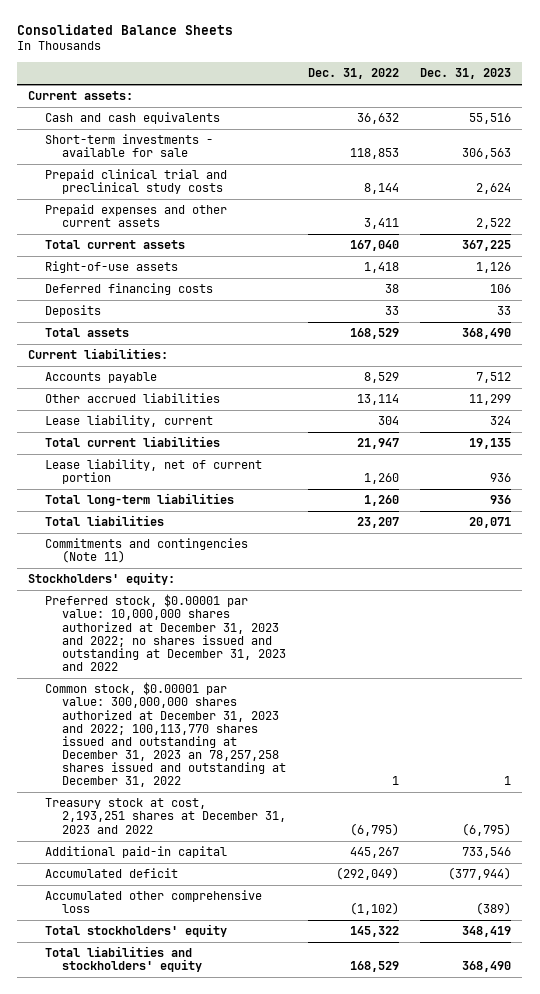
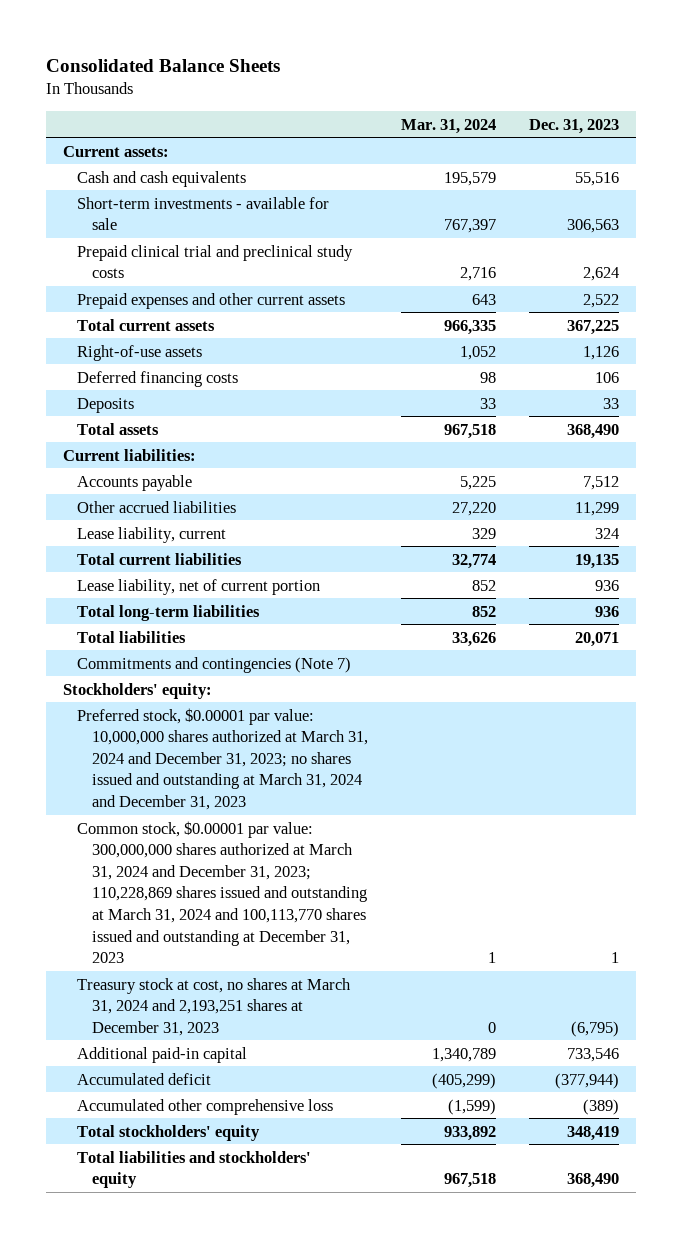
- | Dec. 31, 2022 | Dec. 31, 2023
+ | Mar. 31, 2024 | Dec. 31, 2023
- Commitments and contingencies (Note 11)
+ Commitments and contingencies (Note 7)
- Preferred stock, $0.00001 par value: 10,000,000 shares authorized at December 31, 2023 and 2022; no shares issued and outstanding at December 31, 2023 and 2022
- Common stock, $0.00001 par value: 300,000,000 shares authorized at December 31, 2023 and 2022; 100,113,770 shares issued and outstanding at December 31, 2023 an 78,257,258 shares issued and outstanding at December 31, 2022 | 1 | 1
- Treasury stock at cost, 2,193,251 shares at December 31, 2023 and 2022 | (6,795) | (6,795)
+ Preferred stock, $0.00001 par value: 10,000,000 shares authorized at March 31, 2024 and December 31, 2023; no shares issued and outstanding at March 31, 2024 and December 31, 2023
+ Common stock, $0.00001 par value: 300,000,000 shares authorized at March 31, 2024 and December 31, 2023; 110,228,869 shares issued and outstanding at March 31, 2024 and 100,113,770 shares issued and outstanding at December 31, 2023 | 1 | 1
+ Treasury stock at cost, no shares at March 31, 2024 and 2,193,251 shares at December 31, 2023 | 0 | (6,795)

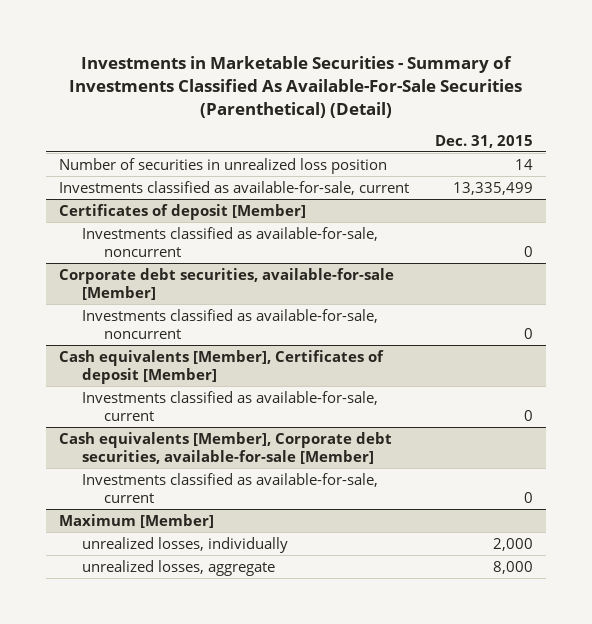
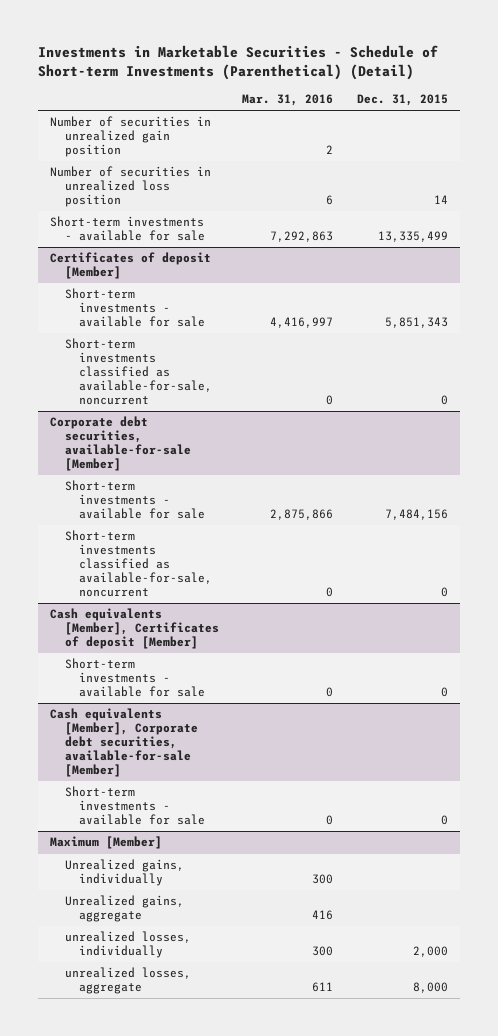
- Investments in Marketable Securities - Summary of Investments Classified As Available-For-Sale Securities (Parenthetical) (Detail)
+ Investments in Marketable Securities - Schedule of Short-term Investments (Parenthetical) (Detail)
- | Dec. 31, 2015
+ | Mar. 31, 2016 | Dec. 31, 2015
+ Number of securities in unrealized gain position | 2 |
- Investments classified as available-for-sale, current | 13,335,499
+ Short-term investments - available for sale | 7,292,863 | 13,335,499
@ Certificates of deposit [Member]
- Investments classified as available-for-sale, noncurrent | 0
+ Short-term investments - available for sale | 4,416,997 | 5,851,343
+ Short-term investments classified as available-for-sale, noncurrent | 0 | 0
@ Corporate debt securities, available-for-sale [Member]
- Investments classified as available-for-sale, noncurrent | 0
+ Short-term investments - available for sale | 2,875,866 | 7,484,156
+ Short-term investments classified as available-for-sale, noncurrent | 0 | 0
@ Cash equivalents [Member], Certificates of deposit [Member]
- Investments classified as available-for-sale, current | 0
+ Short-term investments - available for sale | 0 | 0
@ Cash equivalents [Member], Corporate debt securities, available-for-sale [Member]
- Investments classified as available-for-sale, current | 0
+ Short-term investments - available for sale | 0 | 0
@ Maximum [Member]
+ Unrealized gains, individually | 300 |
+ Unrealized gains, aggregate | 416 |

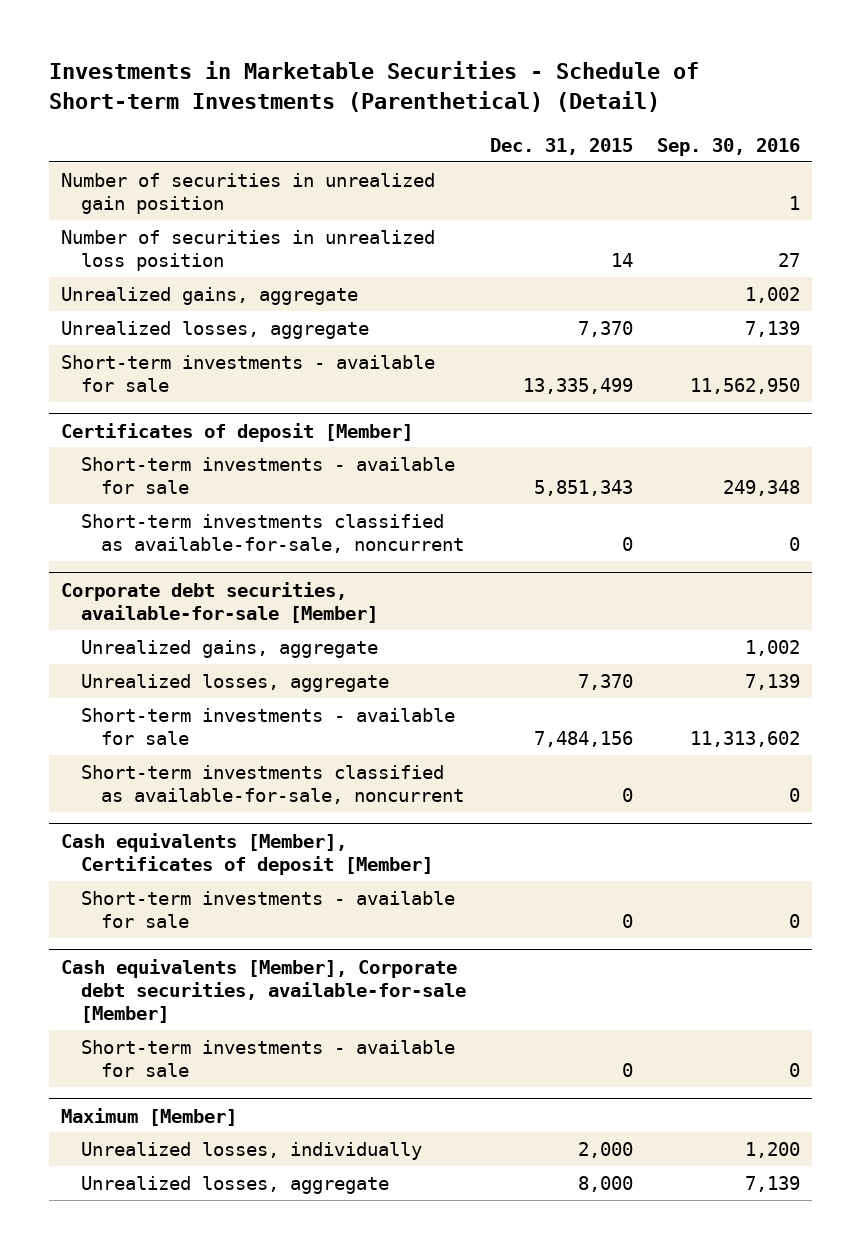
- | Mar. 31, 2016 | Dec. 31, 2015
+ | Dec. 31, 2015 | Sep. 30, 2016
+ Unrealized gains, aggregate | | 1,002
+ Unrealized losses, aggregate | 7,370 | 7,139
@ Corporate debt securities, available-for-sale [Member]
+ Unrealized gains, aggregate | | 1,002
+ Unrealized losses, aggregate | 7,370 | 7,139
@ Maximum [Member]
- Unrealized gains, individually | 300 |
- Unrealized gains, aggregate | 416 |
- unrealized losses, individually | 300 | 2,000
- unrealized losses, aggregate | 611 | 8,000
+ Unrealized losses, individually | 2,000 | 1,200
+ Unrealized losses, aggregate | 8,000 | 7,139

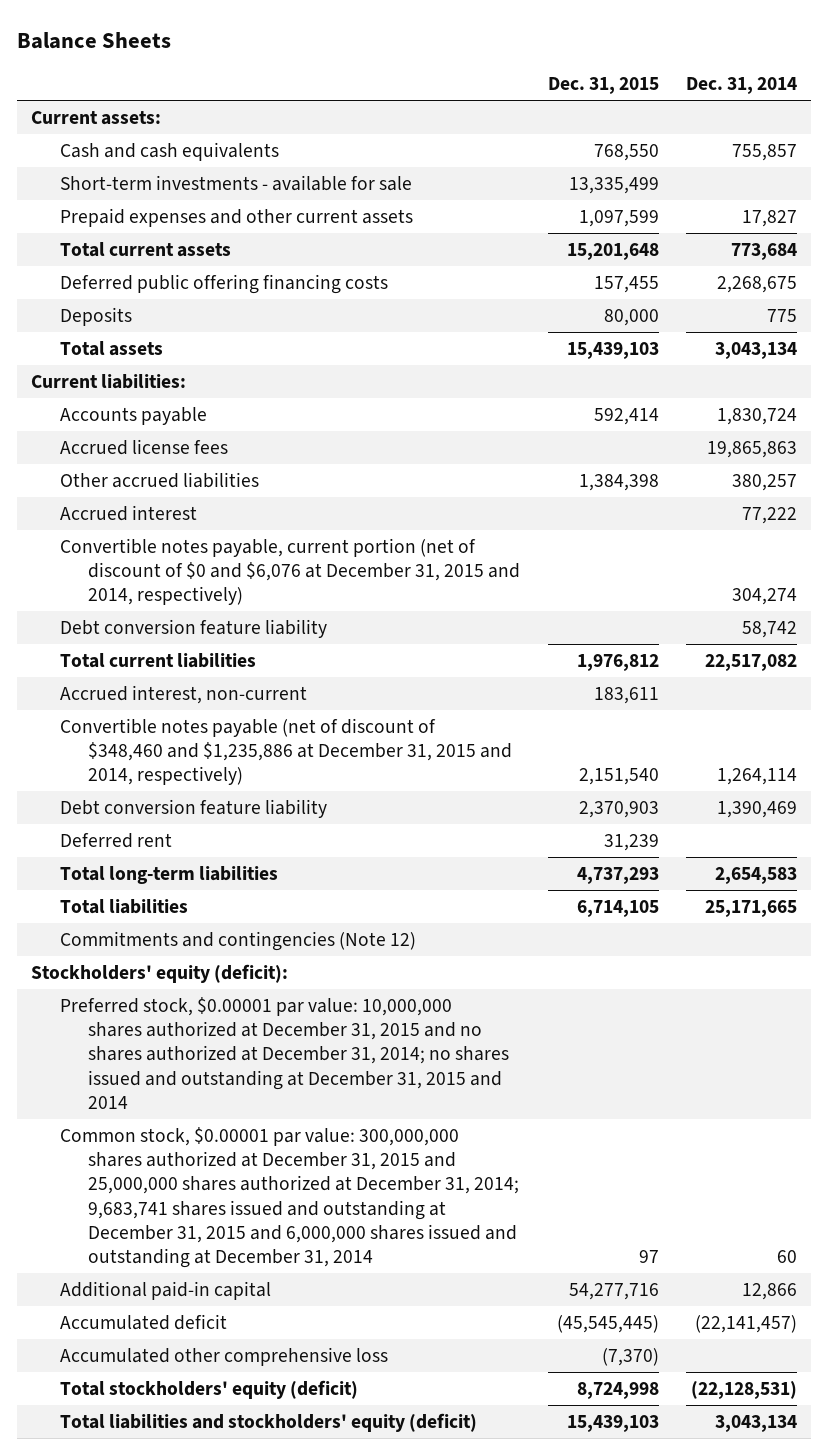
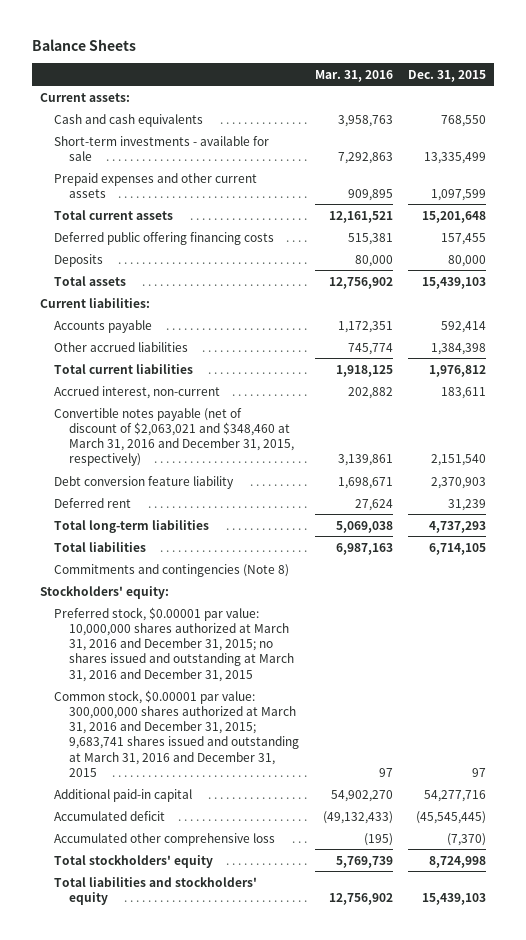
- | Dec. 31, 2015 | Dec. 31, 2014
+ | Mar. 31, 2016 | Dec. 31, 2015
- Accrued license fees | | 19,865,863
- Accrued interest | | 77,222
- Convertible notes payable, current portion (net of discount of $0 and $6,076 at December 31, 2015 and 2014, respectively) | | 304,274
- Debt conversion feature liability | | 58,742
- Convertible notes payable (net of discount of $348,460 and $1,235,886 at December 31, 2015 and 2014, respectively) | 2,151,540 | 1,264,114
+ Convertible notes payable (net of discount of $2,063,021 and $348,460 at March 31, 2016 and December 31, 2015, respectively) | 3,139,861 | 2,151,540
- Commitments and contingencies (Note 12)
- Stockholders' equity (deficit):
- Preferred stock, $0.00001 par value: 10,000,000 shares authorized at December 31, 2015 and no shares authorized at December 31, 2014; no shares issued and outstanding at December 31, 2015 and 2014
- Common stock, $0.00001 par value: 300,000,000 shares authorized at December 31, 2015 and 25,000,000 shares authorized at December 31, 2014; 9,683,741 shares issued and outstanding at December 31, 2015 and 6,000,000 shares issued and outstanding at December 31, 2014 | 97 | 60
+ Commitments and contingencies (Note 8)
+ Stockholders' equity:
+ Preferred stock, $0.00001 par value: 10,000,000 shares authorized at March 31, 2016 and December 31, 2015; no shares issued and outstanding at March 31, 2016 and December 31, 2015
+ Common stock, $0.00001 par value: 300,000,000 shares authorized at March 31, 2016 and December 31, 2015; 9,683,741 shares issued and outstanding at March 31, 2016 and December 31, 2015 | 97 | 97
- Total stockholders' equity (deficit) | 8,724,998 | (22,128,531)
- Total liabilities and stockholders' equity (deficit) | 15,439,103 | 3,043,134
+ Total stockholders' equity | 5,769,739 | 8,724,998
+ Total liabilities and stockholders' equity | 12,756,902 | 15,439,103

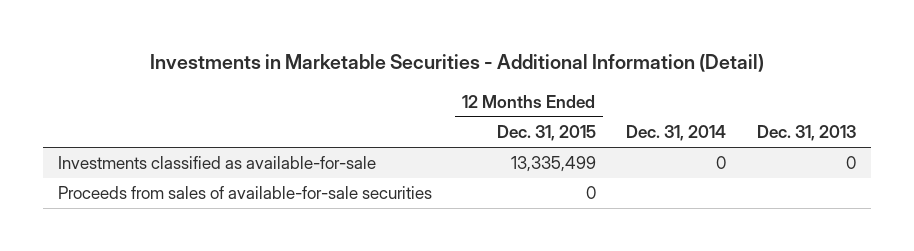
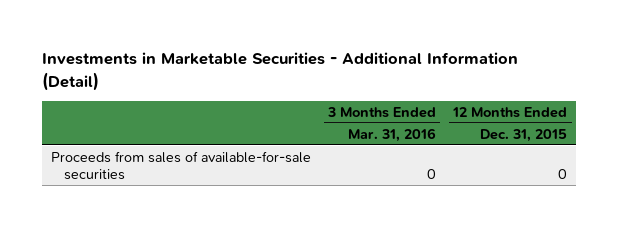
- | 12 Months Ended Dec. 31, 2015 | Dec. 31, 2014 | Dec. 31, 2013
+ | 3 Months Ended Mar. 31, 2016 | 12 Months Ended Dec. 31, 2015
- Investments classified as available-for-sale | 13,335,499 | 0 | 0

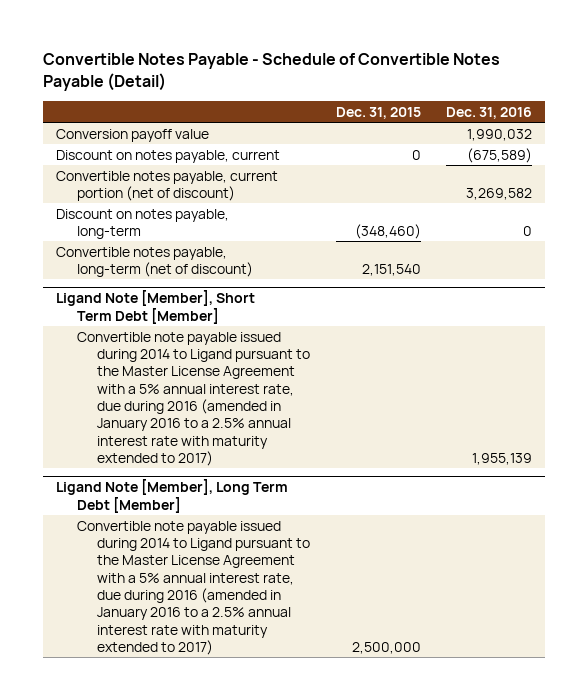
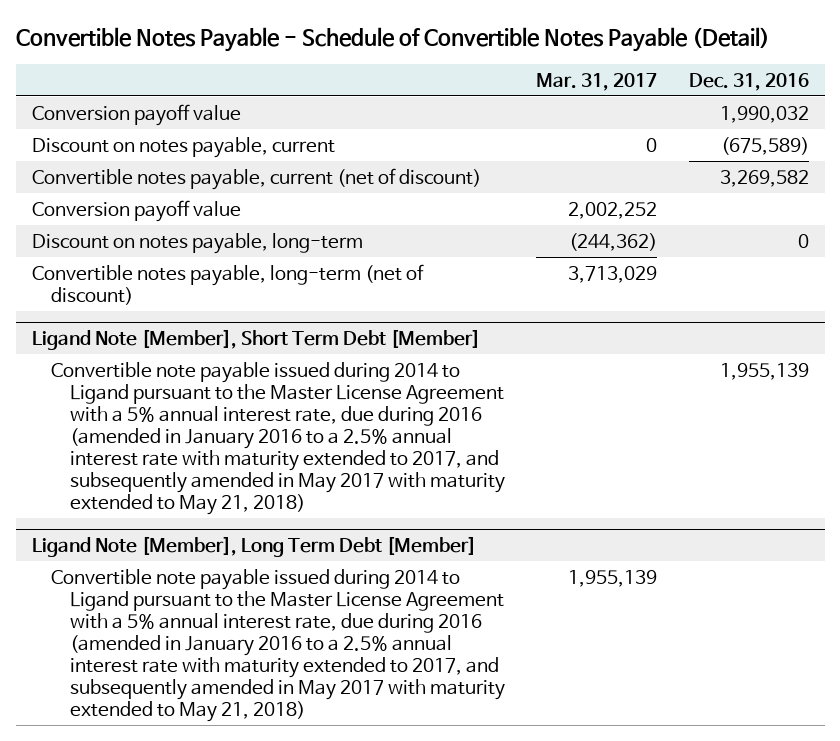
- | Dec. 31, 2015 | Dec. 31, 2016
+ | Mar. 31, 2017 | Dec. 31, 2016
- Convertible notes payable, current portion (net of discount) | | 3,269,582
+ Convertible notes payable, current (net of discount) | | 3,269,582
+ Conversion payoff value | 2,002,252 |
@ Ligand Note [Member], Short Term Debt [Member]
- Convertible note payable issued during 2014 to Ligand pursuant to the Master License Agreement with a 5% annual interest rate, due during 2016 (amended in January 2016 to a 2.5% annual interest rate with maturity extended to 2017) | | 1,955,139
+ Convertible note payable issued during 2014 to Ligand pursuant to the Master License Agreement with a 5% annual interest rate, due during 2016 (amended in January 2016 to a 2.5% annual interest rate with maturity extended to 2017, and subsequently amended in May 2017 with maturity extended to May 21, 2018) | | 1,955,139
@ Ligand Note [Member], Long Term Debt [Member]
- Convertible note payable issued during 2014 to Ligand pursuant to the Master License Agreement with a 5% annual interest rate, due during 2016 (amended in January 2016 to a 2.5% annual interest rate with maturity extended to 2017) | 2,500,000 |
+ Convertible note payable issued during 2014 to Ligand pursuant to the Master License Agreement with a 5% annual interest rate, due during 2016 (amended in January 2016 to a 2.5% annual interest rate with maturity extended to 2017, and subsequently amended in May 2017 with maturity extended to May 21, 2018) | 1,955,139 |

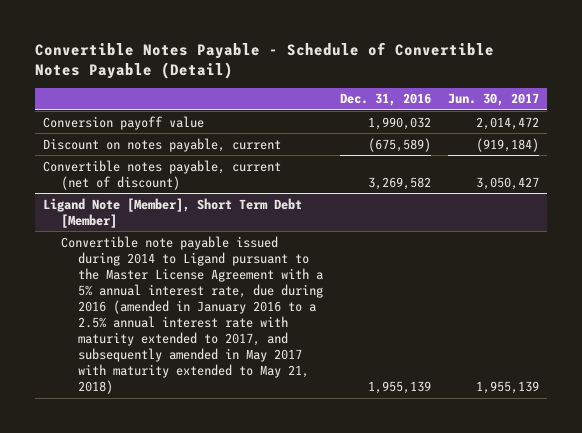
- | Mar. 31, 2017 | Dec. 31, 2016
+ | Dec. 31, 2016 | Jun. 30, 2017
- Conversion payoff value | 2,002,252 |
- Discount on notes payable, long-term | (244,362) | 0
- Convertible notes payable, long-term (net of discount) | 3,713,029 |
- Ligand Note [Member], Long Term Debt [Member]
- Convertible note payable issued during 2014 to Ligand pursuant to the Master License Agreement with a 5% annual interest rate, due during 2016 (amended in January 2016 to a 2.5% annual interest rate with maturity extended to 2017, and subsequently amended in May 2017 with maturity extended to May 21, 2018) | 1,955,139 |

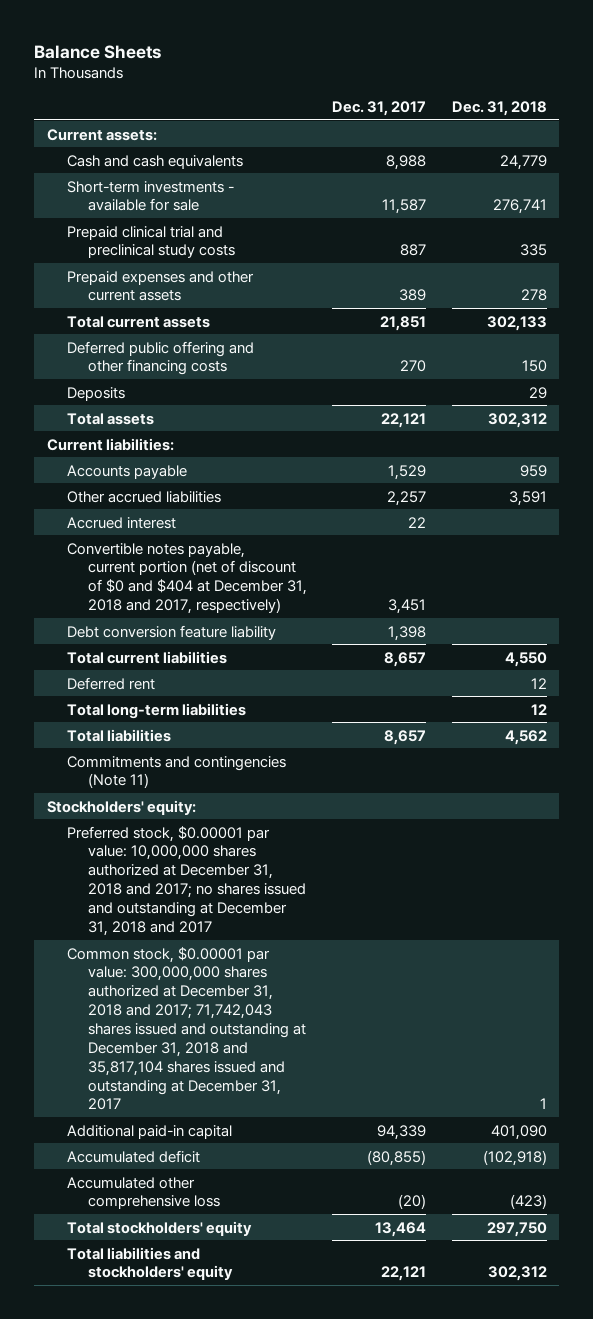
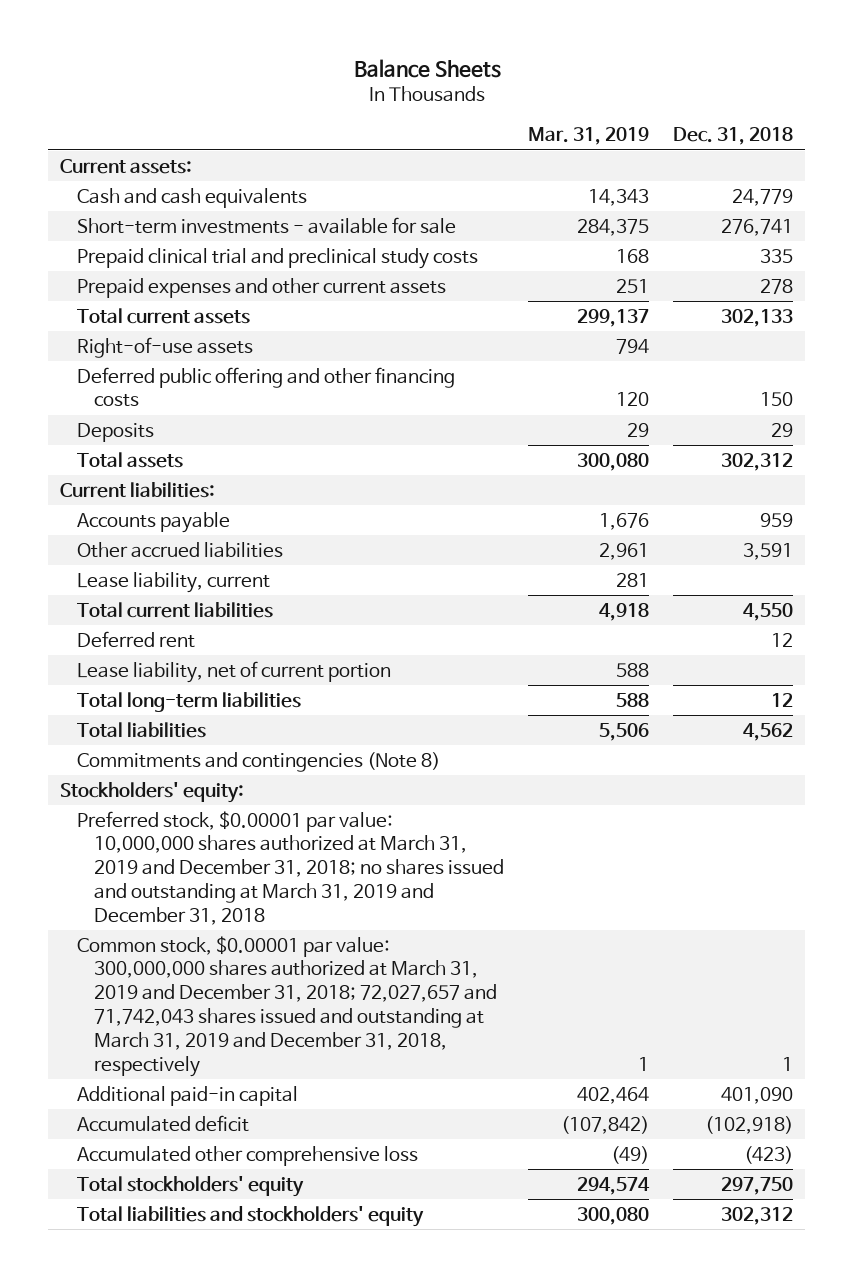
- | Dec. 31, 2017 | Dec. 31, 2018
+ | Mar. 31, 2019 | Dec. 31, 2018
+ Right-of-use assets | 794 |
- Accrued interest | 22 |
- Convertible notes payable, current portion (net of discount of $0 and $404 at December 31, 2018 and 2017, respectively) | 3,451 |
- Debt conversion feature liability | 1,398 |
+ Lease liability, current | 281 |
+ Lease liability, net of current portion | 588 |
- Commitments and contingencies (Note 11)
+ Commitments and contingencies (Note 8)
- Preferred stock, $0.00001 par value: 10,000,000 shares authorized at December 31, 2018 and 2017; no shares issued and outstanding at December 31, 2018 and 2017
- Common stock, $0.00001 par value: 300,000,000 shares authorized at December 31, 2018 and 2017; 71,742,043 shares issued and outstanding at December 31, 2018 and 35,817,104 shares issued and outstanding at December 31, 2017 | | 1
+ Preferred stock, $0.00001 par value: 10,000,000 shares authorized at March 31, 2019 and December 31, 2018; no shares issued and outstanding at March 31, 2019 and December 31, 2018
+ Common stock, $0.00001 par value: 300,000,000 shares authorized at March 31, 2019 and December 31, 2018; 72,027,657 and 71,742,043 shares issued and outstanding at March 31, 2019 and December 31, 2018, respectively | 1 | 1

